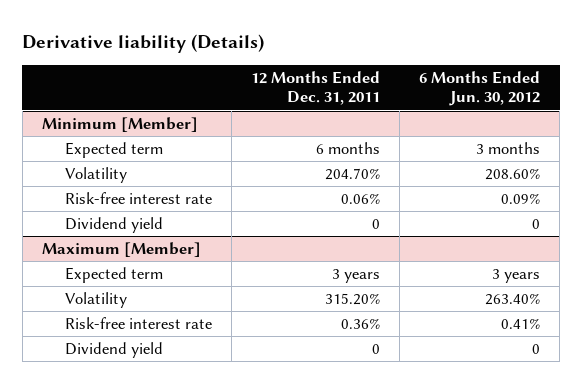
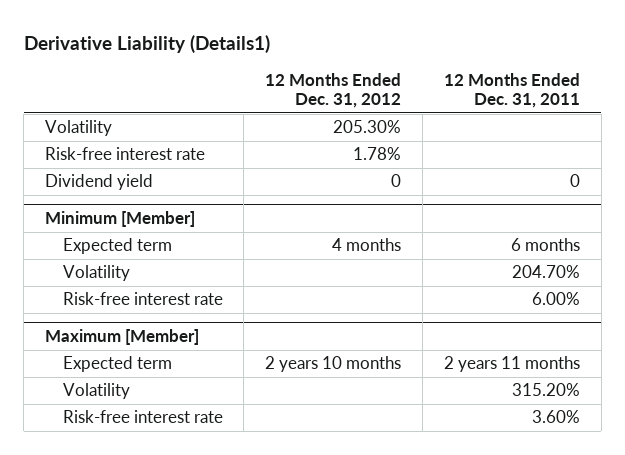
- Derivative liability (Details)
+ Derivative Liability (Details1)
- | 12 Months Ended Dec. 31, 2011 | 6 Months Ended Jun. 30, 2012
+ | 12 Months Ended Dec. 31, 2012 | 12 Months Ended Dec. 31, 2011
+ Volatility | 205.30% |
+ Risk-free interest rate | 1.78% |
+ Dividend yield | 0 | 0
@ Minimum [Member]
- Risk-free interest rate | 0.06% | 0.09%
- Dividend yield | 0 | 0
+ Risk-free interest rate | | 6.00%
@ Maximum [Member]
- Expected term | 3 years | 3 years
+ Expected term | 2 years 10 months | 2 years 11 months
- Risk-free interest rate | 0.36% | 0.41%
- Dividend yield | 0 | 0
+ Risk-free interest rate | | 3.60%

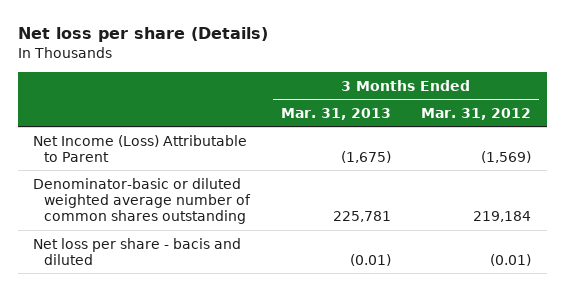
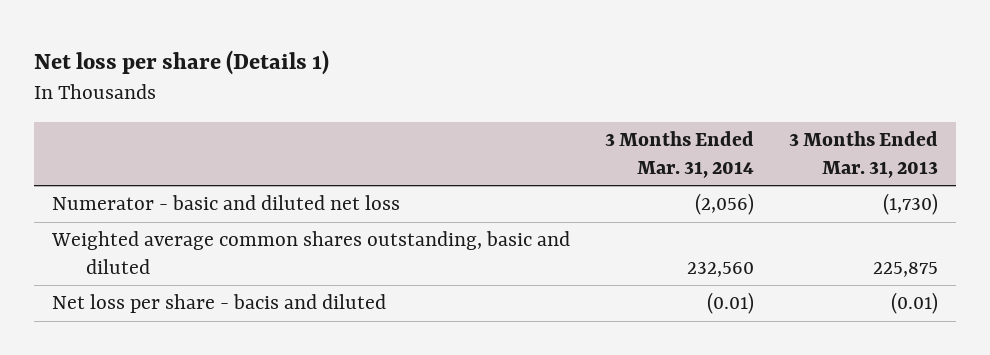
- Net loss per share (Details)
+ Net loss per share (Details 1)
- | 3 Months Ended Mar. 31, 2013 | 3 Months Ended Mar. 31, 2012
+ | 3 Months Ended Mar. 31, 2014 | 3 Months Ended Mar. 31, 2013
- Net Income (Loss) Attributable to Parent | (1,675) | (1,569)
- Denominator-basic or diluted weighted average number of common shares outstanding | 225,781 | 219,184
+ Numerator - basic and diluted net loss | (2,056) | (1,730)
+ Weighted average common shares outstanding, basic and diluted | 232,560 | 225,875

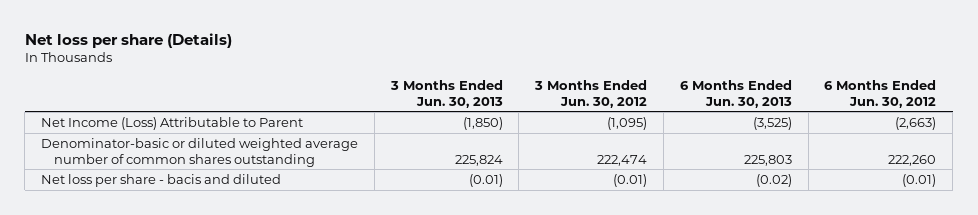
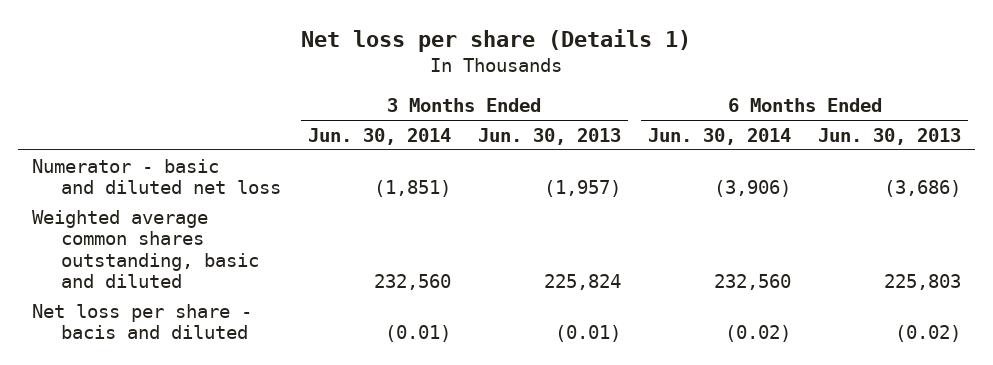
- Net loss per share (Details)
+ Net loss per share (Details 1)
- | 3 Months Ended Jun. 30, 2013 | 3 Months Ended Jun. 30, 2012 | 6 Months Ended Jun. 30, 2013 | 6 Months Ended Jun. 30, 2012
+ | 3 Months Ended Jun. 30, 2014 | 3 Months Ended Jun. 30, 2013 | 6 Months Ended Jun. 30, 2014 | 6 Months Ended Jun. 30, 2013
- Net Income (Loss) Attributable to Parent | (1,850) | (1,095) | (3,525) | (2,663)
- Denominator-basic or diluted weighted average number of common shares outstanding | 225,824 | 222,474 | 225,803 | 222,260
+ Numerator - basic and diluted net loss | (1,851) | (1,957) | (3,906) | (3,686)
+ Weighted average common shares outstanding, basic and diluted | 232,560 | 225,824 | 232,560 | 225,803

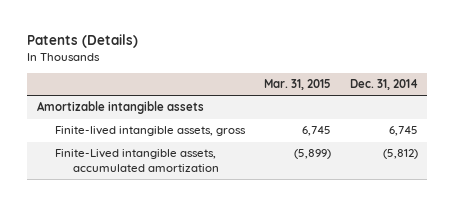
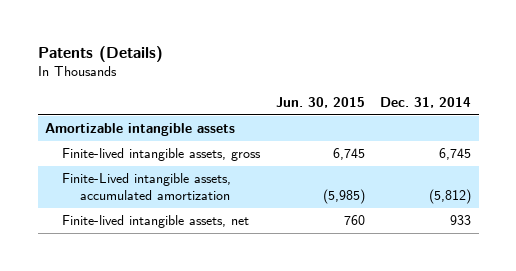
- | Mar. 31, 2015 | Dec. 31, 2014
+ | Jun. 30, 2015 | Dec. 31, 2014
+ Finite-lived intangible assets, net | 760 | 933

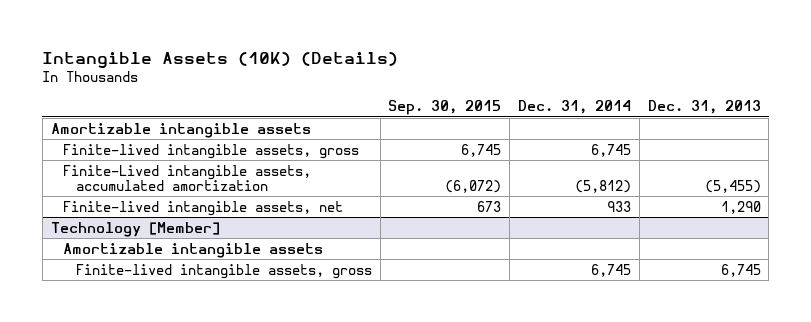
- Patents (Details)
+ Intangible Assets (10K) (Details)
- | Jun. 30, 2015 | Dec. 31, 2014
+ | Sep. 30, 2015 | Dec. 31, 2014 | Dec. 31, 2013
+ Technology [Member]
+ Amortizable intangible assets
+ Finite-lived intangible assets, gross | | 6,745 | 6,745

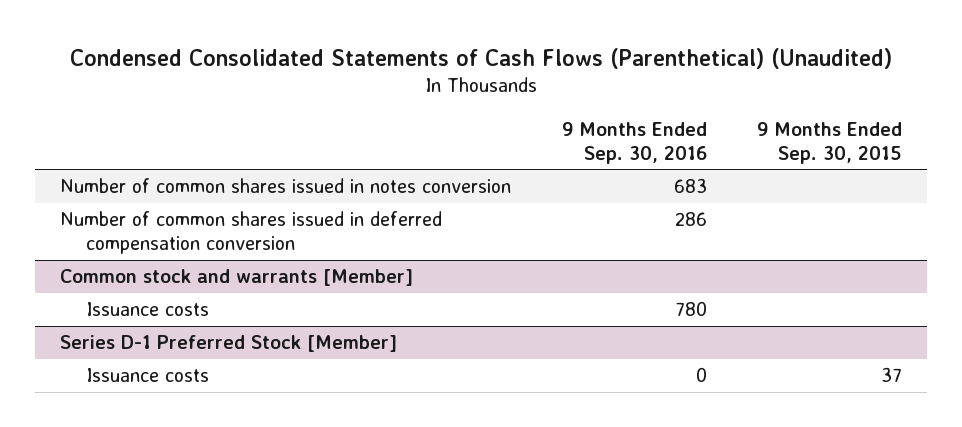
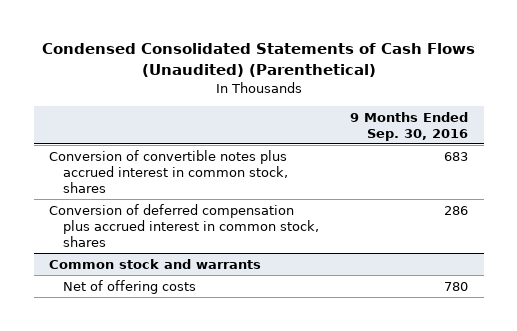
- Condensed Consolidated Statements of Cash Flows (Parenthetical) (Unaudited)
+ Condensed Consolidated Statements of Cash Flows (Unaudited) (Parenthetical)
- | 9 Months Ended Sep. 30, 2016 | 9 Months Ended Sep. 30, 2015
+ | 9 Months Ended Sep. 30, 2016
- Number of common shares issued in notes conversion | 683 |
- Number of common shares issued in deferred compensation conversion | 286 |
- Common stock and warrants [Member]
- Issuance costs | 780 |
- Series D-1 Preferred Stock [Member]
- Issuance costs | 0 | 37
+ Conversion of convertible notes plus accrued interest in common stock, shares | 683
+ Conversion of deferred compensation plus accrued interest in common stock, shares | 286
+ Common stock and warrants
+ Net of offering costs | 780

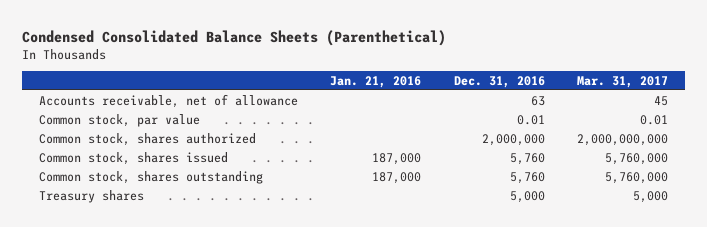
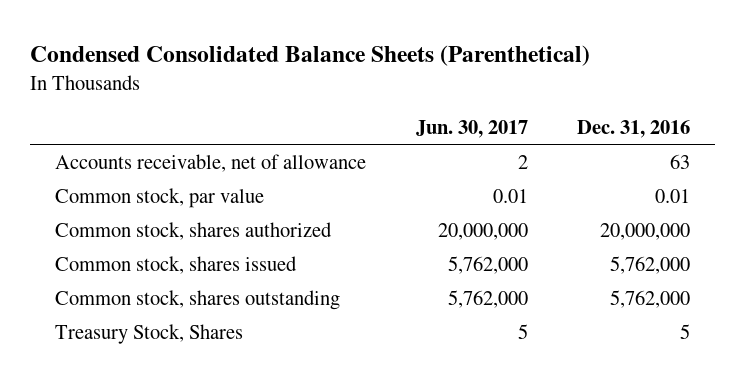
- | Jan. 21, 2016 | Dec. 31, 2016 | Mar. 31, 2017
+ | Jun. 30, 2017 | Dec. 31, 2016
- Common stock, shares authorized | | 2,000,000 | 2,000,000,000
- Common stock, shares issued | 187,000 | 5,760 | 5,760,000
- Common stock, shares outstanding | 187,000 | 5,760 | 5,760,000
- Treasury shares | | 5,000 | 5,000
+ Common stock, shares authorized | 20,000,000 | 20,000,000
+ Common stock, shares issued | 5,762,000 | 5,762,000
+ Common stock, shares outstanding | 5,762,000 | 5,762,000
+ Treasury Stock, Shares | 5 | 5

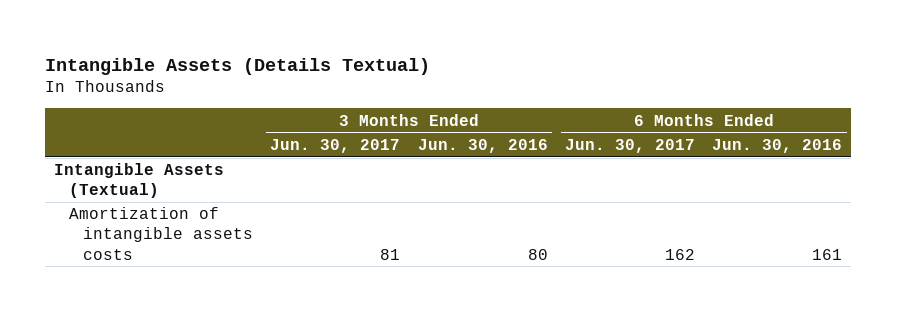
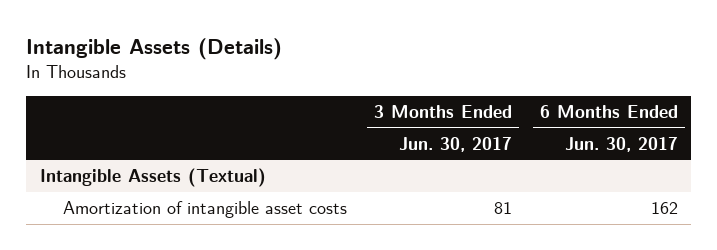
- Intangible Assets (Details Textual)
+ Intangible Assets (Details)
- | 3 Months Ended Jun. 30, 2017 | 3 Months Ended Jun. 30, 2016 | 6 Months Ended Jun. 30, 2017 | 6 Months Ended Jun. 30, 2016
+ | 3 Months Ended Jun. 30, 2017 | 6 Months Ended Jun. 30, 2017
- Amortization of intangible assets costs | 81 | 80 | 162 | 161
+ Amortization of intangible asset costs | 81 | 162

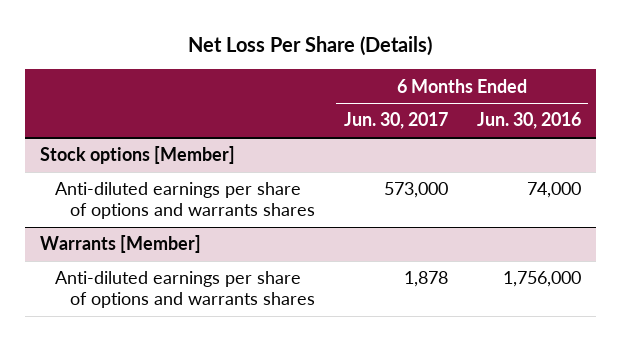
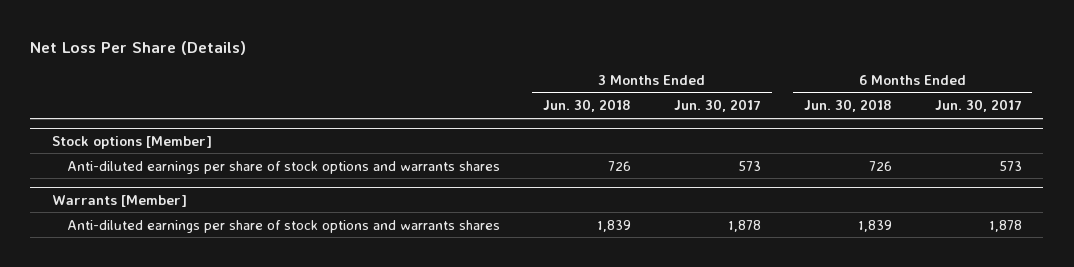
- | 6 Months Ended Jun. 30, 2017 | 6 Months Ended Jun. 30, 2016
+ | 3 Months Ended Jun. 30, 2018 | 3 Months Ended Jun. 30, 2017 | 6 Months Ended Jun. 30, 2018 | 6 Months Ended Jun. 30, 2017
@ Stock options [Member]
- Anti-diluted earnings per share of options and warrants shares | 573,000 | 74,000
+ Anti-diluted earnings per share of stock options and warrants shares | 726 | 573 | 726 | 573
@ Warrants [Member]
- Anti-diluted earnings per share of options and warrants shares | 1,878 | 1,756,000
+ Anti-diluted earnings per share of stock options and warrants shares | 1,839 | 1,878 | 1,839 | 1,878

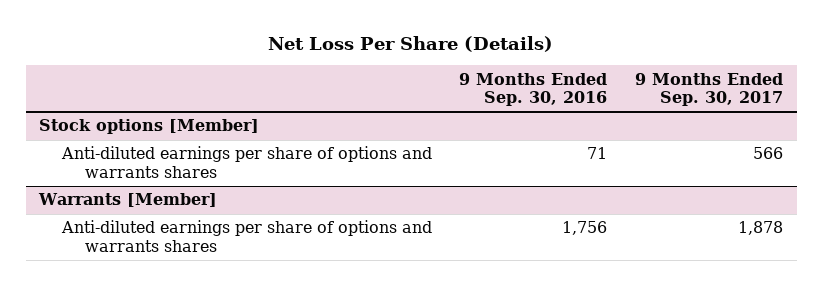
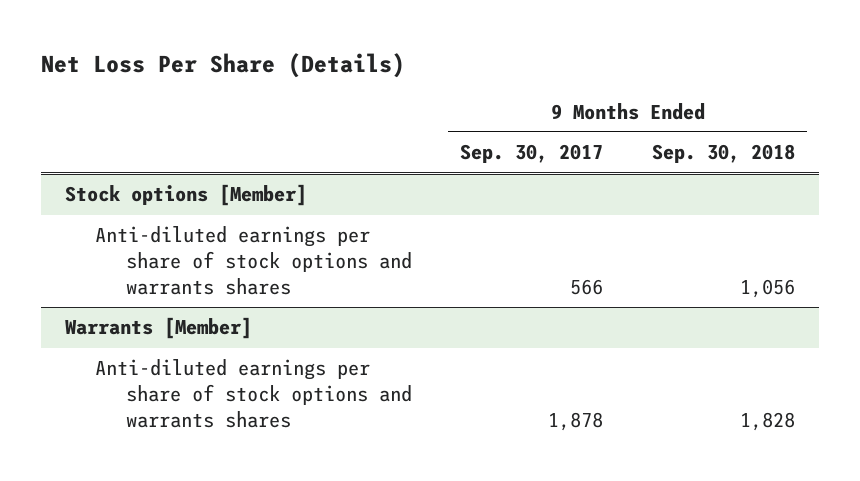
- | 9 Months Ended Sep. 30, 2016 | 9 Months Ended Sep. 30, 2017
+ | 9 Months Ended Sep. 30, 2017 | 9 Months Ended Sep. 30, 2018
@ Stock options [Member]
- Anti-diluted earnings per share of options and warrants shares | 71 | 566
+ Anti-diluted earnings per share of stock options and warrants shares | 566 | 1,056
@ Warrants [Member]
- Anti-diluted earnings per share of options and warrants shares | 1,756 | 1,878
+ Anti-diluted earnings per share of stock options and warrants shares | 1,878 | 1,828

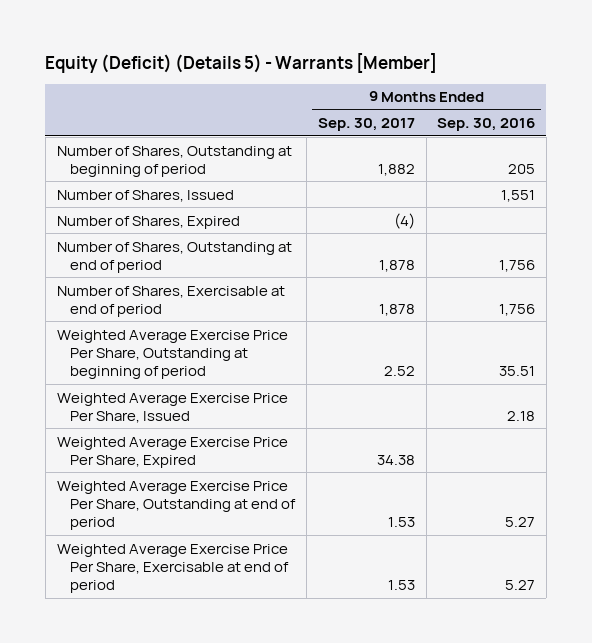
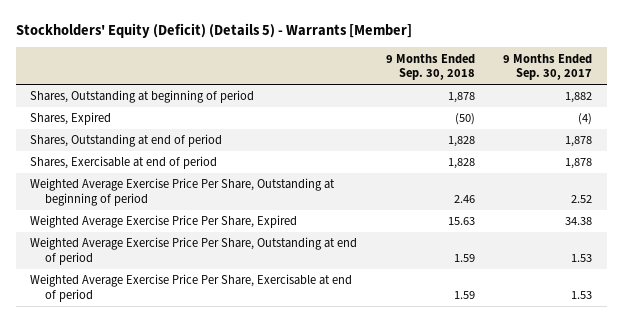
- Equity (Deficit) (Details 5) - Warrants [Member]
+ Stockholders' Equity (Deficit) (Details 5) - Warrants [Member]
- | 9 Months Ended Sep. 30, 2017 | 9 Months Ended Sep. 30, 2016
+ | 9 Months Ended Sep. 30, 2018 | 9 Months Ended Sep. 30, 2017
- Number of Shares, Outstanding at beginning of period | 1,882 | 205
- Number of Shares, Issued | | 1,551
- Number of Shares, Expired | (4) |
- Number of Shares, Outstanding at end of period | 1,878 | 1,756
- Number of Shares, Exercisable at end of period | 1,878 | 1,756
+ Shares, Outstanding at beginning of period | 1,878 | 1,882
+ Shares, Expired | (50) | (4)
+ Shares, Outstanding at end of period | 1,828 | 1,878
+ Shares, Exercisable at end of period | 1,828 | 1,878
- Weighted Average Exercise Price Per Share, Issued | | 2.18

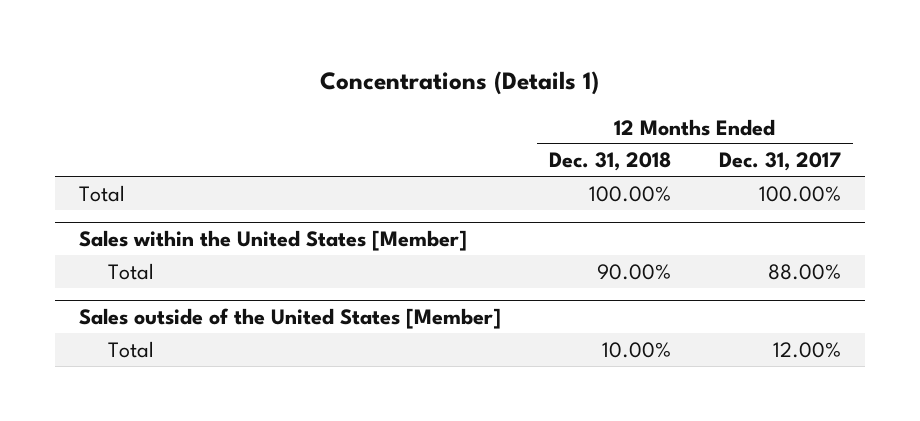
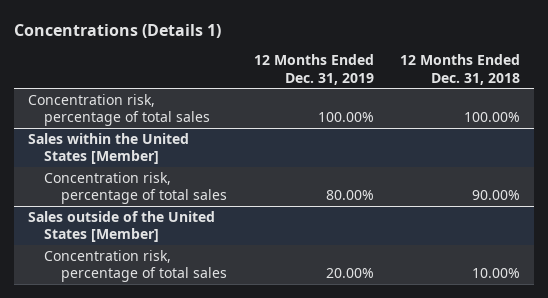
- | 12 Months Ended Dec. 31, 2018 | 12 Months Ended Dec. 31, 2017
+ | 12 Months Ended Dec. 31, 2019 | 12 Months Ended Dec. 31, 2018
- Total | 100.00% | 100.00%
+ Concentration risk, percentage of total sales | 100.00% | 100.00%
@ Sales within the United States [Member]
- Total | 90.00% | 88.00%
+ Concentration risk, percentage of total sales | 80.00% | 90.00%
@ Sales outside of the United States [Member]
- Total | 10.00% | 12.00%
+ Concentration risk, percentage of total sales | 20.00% | 10.00%

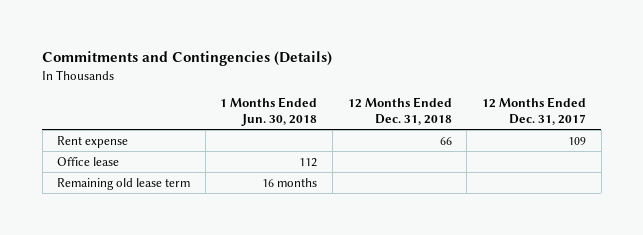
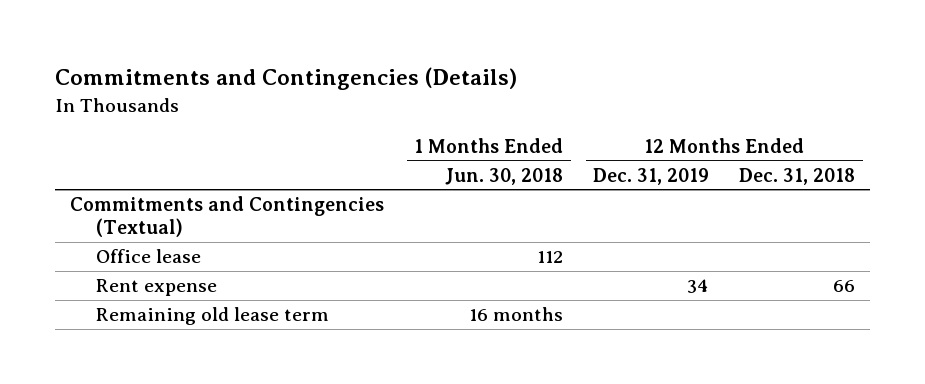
- | 1 Months Ended Jun. 30, 2018 | 12 Months Ended Dec. 31, 2018 | 12 Months Ended Dec. 31, 2017
+ | 1 Months Ended Jun. 30, 2018 | 12 Months Ended Dec. 31, 2019 | 12 Months Ended Dec. 31, 2018
+ Commitments and Contingencies (Textual)
moved down: Rent expense | | 34 | 66

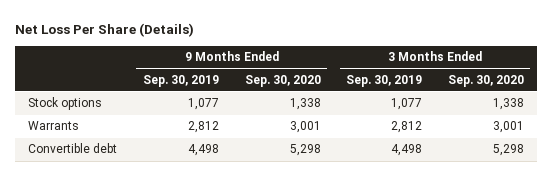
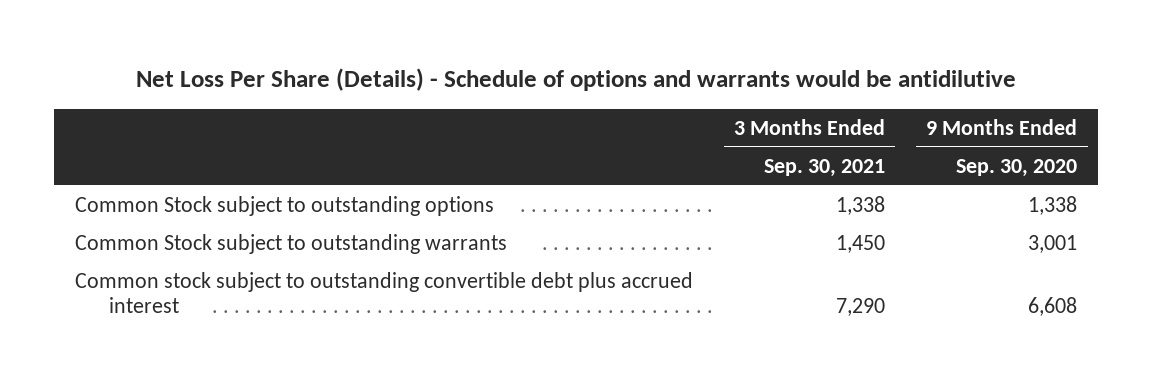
- Net Loss Per Share (Details)
+ Net Loss Per Share (Details) - Schedule of options and warrants would be antidilutive
- | 9 Months Ended Sep. 30, 2019 | 9 Months Ended Sep. 30, 2020 | 3 Months Ended Sep. 30, 2019 | 3 Months Ended Sep. 30, 2020
+ | 3 Months Ended Sep. 30, 2021 | 9 Months Ended Sep. 30, 2020
- Stock options | 1,077 | 1,338 | 1,077 | 1,338
- Warrants | 2,812 | 3,001 | 2,812 | 3,001
- Convertible debt | 4,498 | 5,298 | 4,498 | 5,298
+ Common Stock subject to outstanding options | 1,338 | 1,338
+ Common Stock subject to outstanding warrants | 1,450 | 3,001
+ Common stock subject to outstanding convertible debt plus accrued interest | 7,290 | 6,608

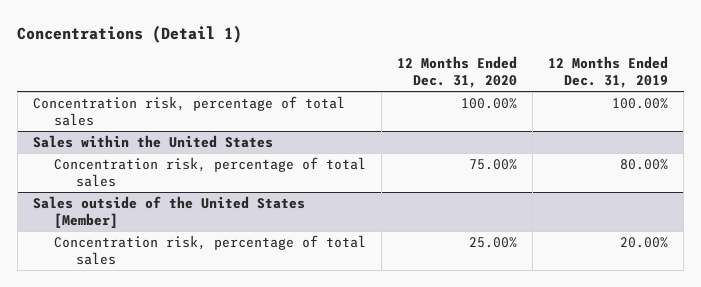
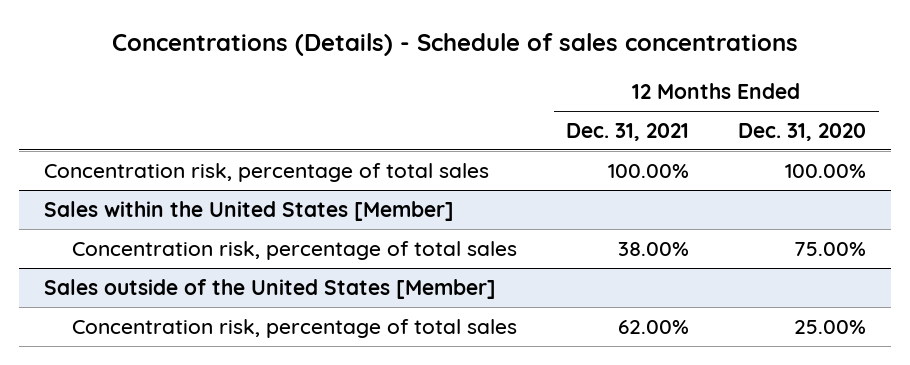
- Concentrations (Detail 1)
+ Concentrations (Details) - Schedule of sales concentrations
- | 12 Months Ended Dec. 31, 2020 | 12 Months Ended Dec. 31, 2019
+ | 12 Months Ended Dec. 31, 2021 | 12 Months Ended Dec. 31, 2020
- Sales within the United States
+ Sales within the United States [Member]

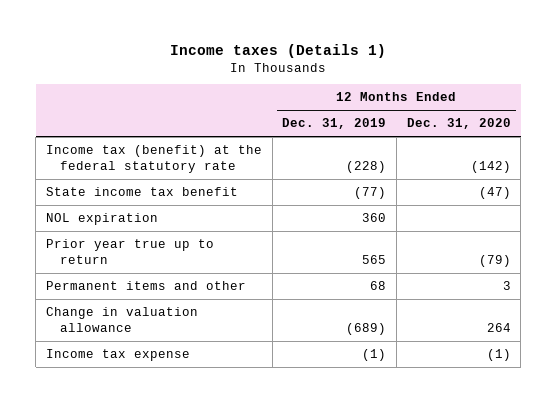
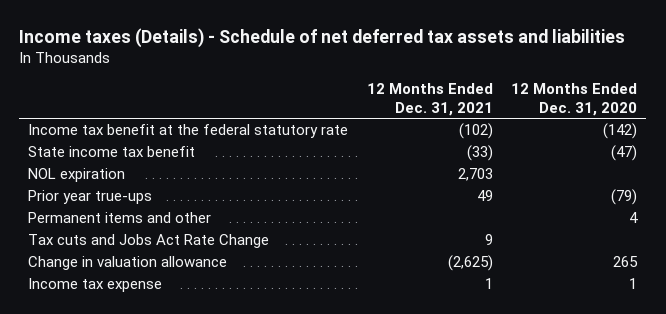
- Income taxes (Details 1)
+ Income taxes (Details) - Schedule of net deferred tax assets and liabilities
- | 12 Months Ended Dec. 31, 2019 | 12 Months Ended Dec. 31, 2020
+ | 12 Months Ended Dec. 31, 2021 | 12 Months Ended Dec. 31, 2020
- Income tax (benefit) at the federal statutory rate | (228) | (142)
+ Income tax benefit at the federal statutory rate | (102) | (142)
- Prior year true up to return | 565 | (79)
- Permanent items and other | 68 | 3
- Change in valuation allowance | (689) | 264
- Income tax expense | (1) | (1)
+ Prior year true-ups | 49 | (79)
+ Permanent items and other | | 4
+ Tax cuts and Jobs Act Rate Change | 9 |
+ Change in valuation allowance | (2,625) | 265
+ Income tax expense | 1 | 1

